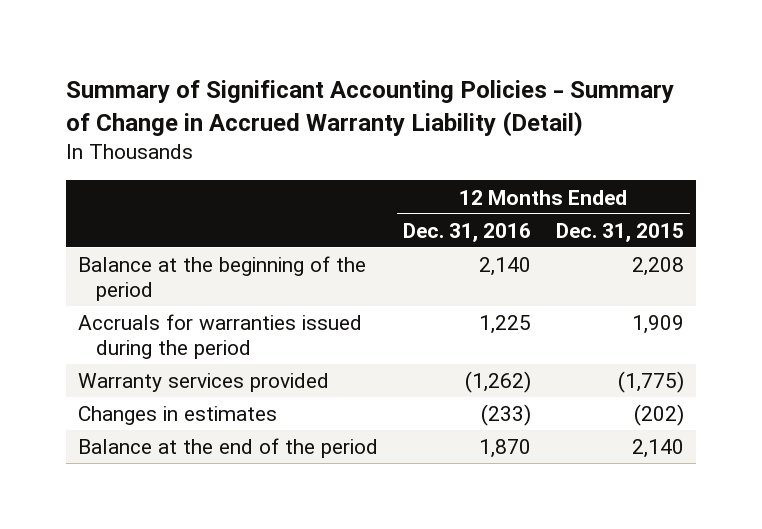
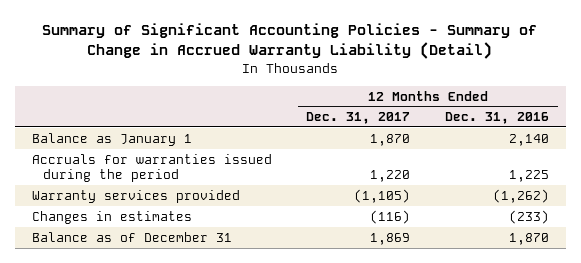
- | 12 Months Ended Dec. 31, 2016 | 12 Months Ended Dec. 31, 2015
+ | 12 Months Ended Dec. 31, 2017 | 12 Months Ended Dec. 31, 2016
- Balance at the beginning of the period | 2,140 | 2,208
+ Balance as January 1 | 1,870 | 2,140
- Balance at the end of the period | 1,870 | 2,140
+ Balance as of December 31 | 1,869 | 1,870

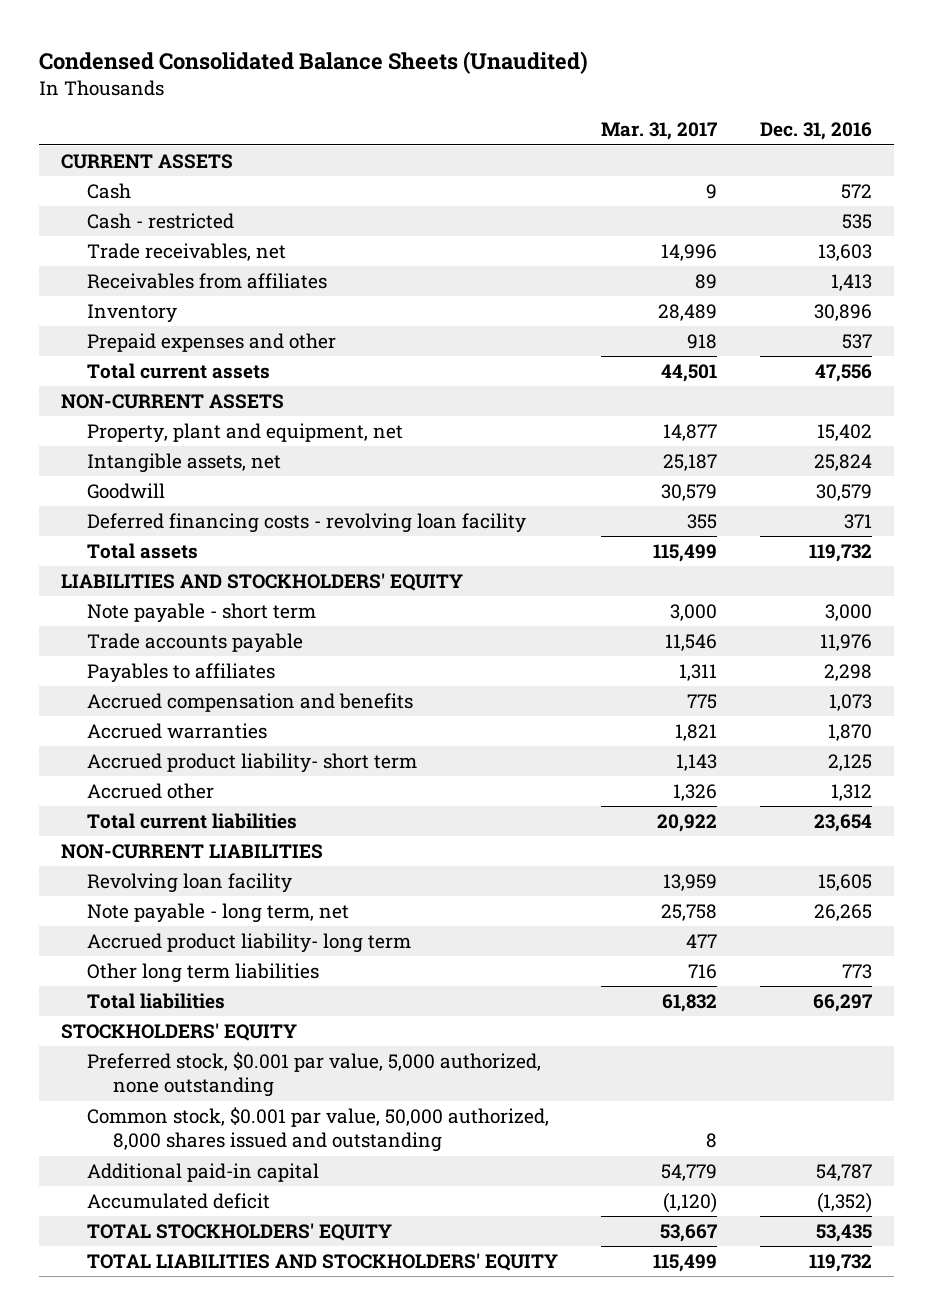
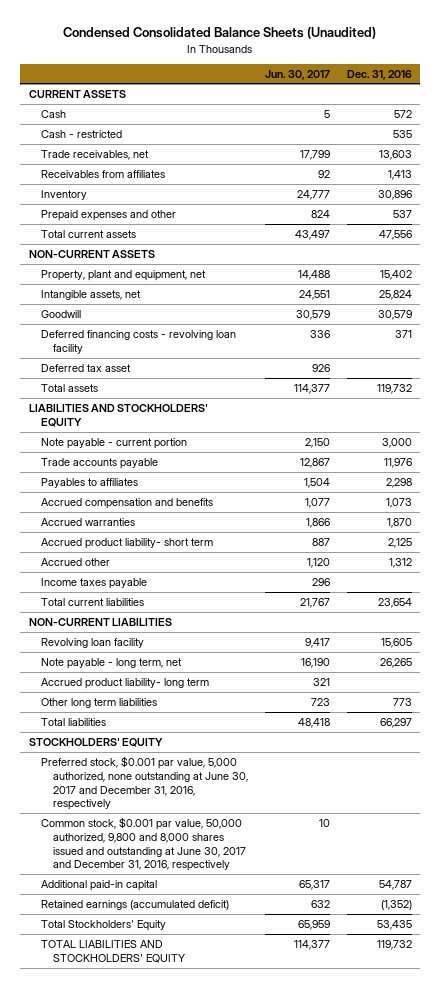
- | Mar. 31, 2017 | Dec. 31, 2016
+ | Jun. 30, 2017 | Dec. 31, 2016
+ Deferred tax asset | 926 |
- Note payable - short term | 3,000 | 3,000
+ Note payable - current portion | 2,150 | 3,000
+ Income taxes payable | 296 |
- Preferred stock, $0.001 par value, 5,000 authorized, none outstanding
- Common stock, $0.001 par value, 50,000 authorized, 8,000 shares issued and outstanding | 8 |
+ Preferred stock, $0.001 par value, 5,000 authorized, none outstanding at June 30, 2017 and December 31, 2016, respectively
+ Common stock, $0.001 par value, 50,000 authorized, 9,800 and 8,000 shares issued and outstanding at June 30, 2017 and December 31, 2016, respectively | 10 |
- Accumulated deficit | (1,120) | (1,352)
- TOTAL STOCKHOLDERS' EQUITY | 53,667 | 53,435
+ Retained earnings (accumulated deficit) | 632 | (1,352)
+ Total Stockholders' Equity | 65,959 | 53,435

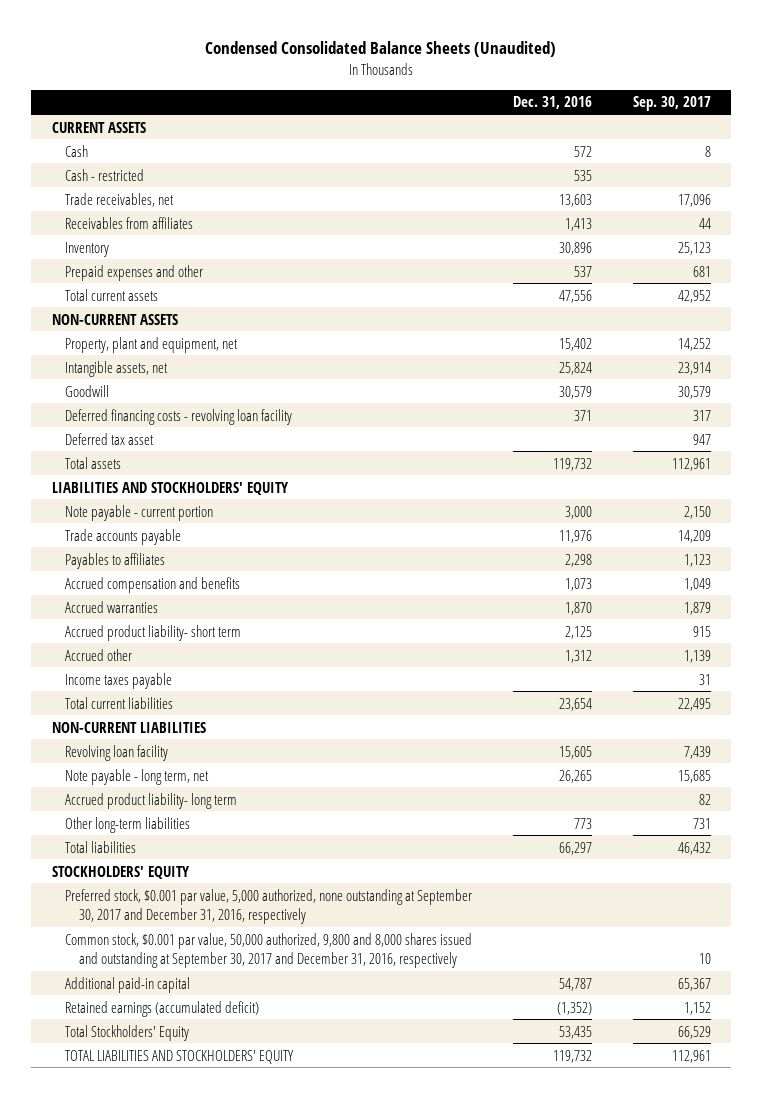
- | Jun. 30, 2017 | Dec. 31, 2016
+ | Dec. 31, 2016 | Sep. 30, 2017
- Other long term liabilities | 723 | 773
+ Other long-term liabilities | 773 | 731
- Preferred stock, $0.001 par value, 5,000 authorized, none outstanding at June 30, 2017 and December 31, 2016, respectively
- Common stock, $0.001 par value, 50,000 authorized, 9,800 and 8,000 shares issued and outstanding at June 30, 2017 and December 31, 2016, respectively | 10 |
+ Preferred stock, $0.001 par value, 5,000 authorized, none outstanding at September 30, 2017 and December 31, 2016, respectively
+ Common stock, $0.001 par value, 50,000 authorized, 9,800 and 8,000 shares issued and outstanding at September 30, 2017 and December 31, 2016, respectively | | 10

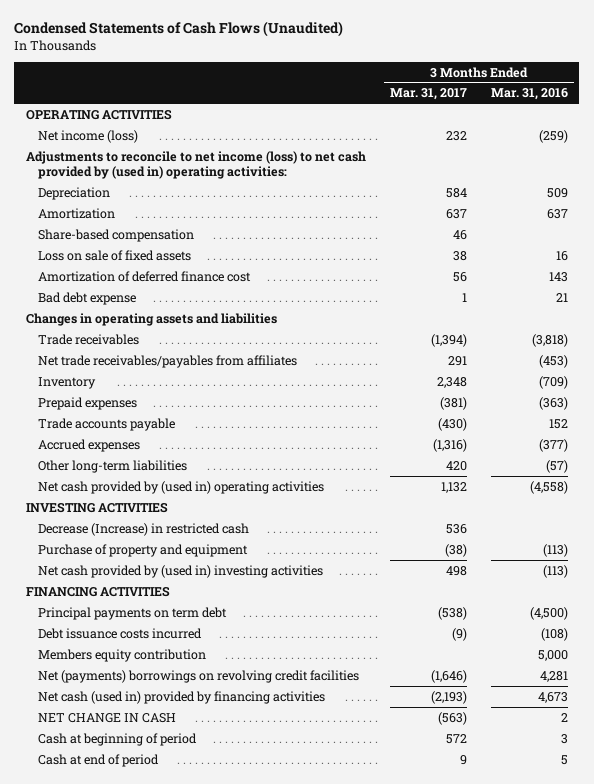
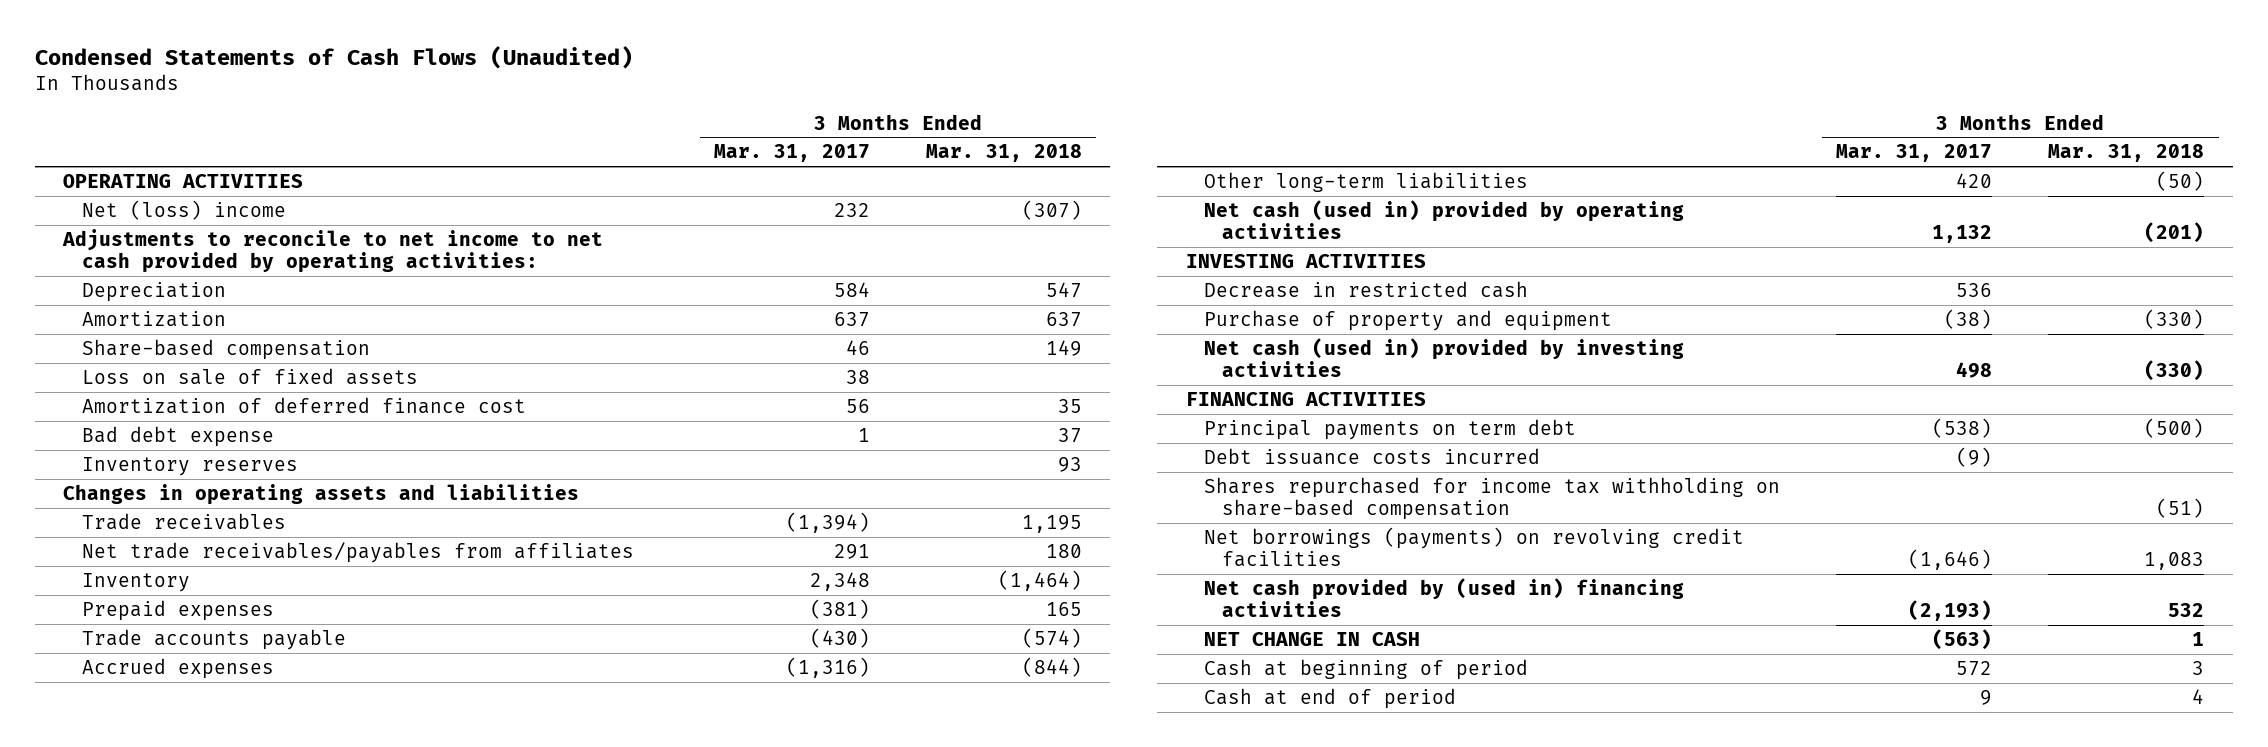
- | 3 Months Ended Mar. 31, 2017 | 3 Months Ended Mar. 31, 2016
+ | 3 Months Ended Mar. 31, 2017 | 3 Months Ended Mar. 31, 2018
- Net income (loss) | 232 | (259)
- Adjustments to reconcile to net income (loss) to net cash provided by (used in) operating activities:
+ Net (loss) income | 232 | (307)
+ Adjustments to reconcile to net income to net cash provided by operating activities:
+ Inventory reserves | | 93
- Net cash provided by (used in) operating activities | 1,132 | (4,558)
+ Net cash (used in) provided by operating activities | 1,132 | (201)
- Decrease (Increase) in restricted cash | 536 |
+ Decrease in restricted cash | 536 |
- Net cash provided by (used in) investing activities | 498 | (113)
+ Net cash (used in) provided by investing activities | 498 | (330)
- Members equity contribution | | 5,000
- Net (payments) borrowings on revolving credit facilities | (1,646) | 4,281
- Net cash (used in) provided by financing activities | (2,193) | 4,673
+ Shares repurchased for income tax withholding on share-based compensation | | (51)
+ Net borrowings (payments) on revolving credit facilities | (1,646) | 1,083
+ Net cash provided by (used in) financing activities | (2,193) | 532

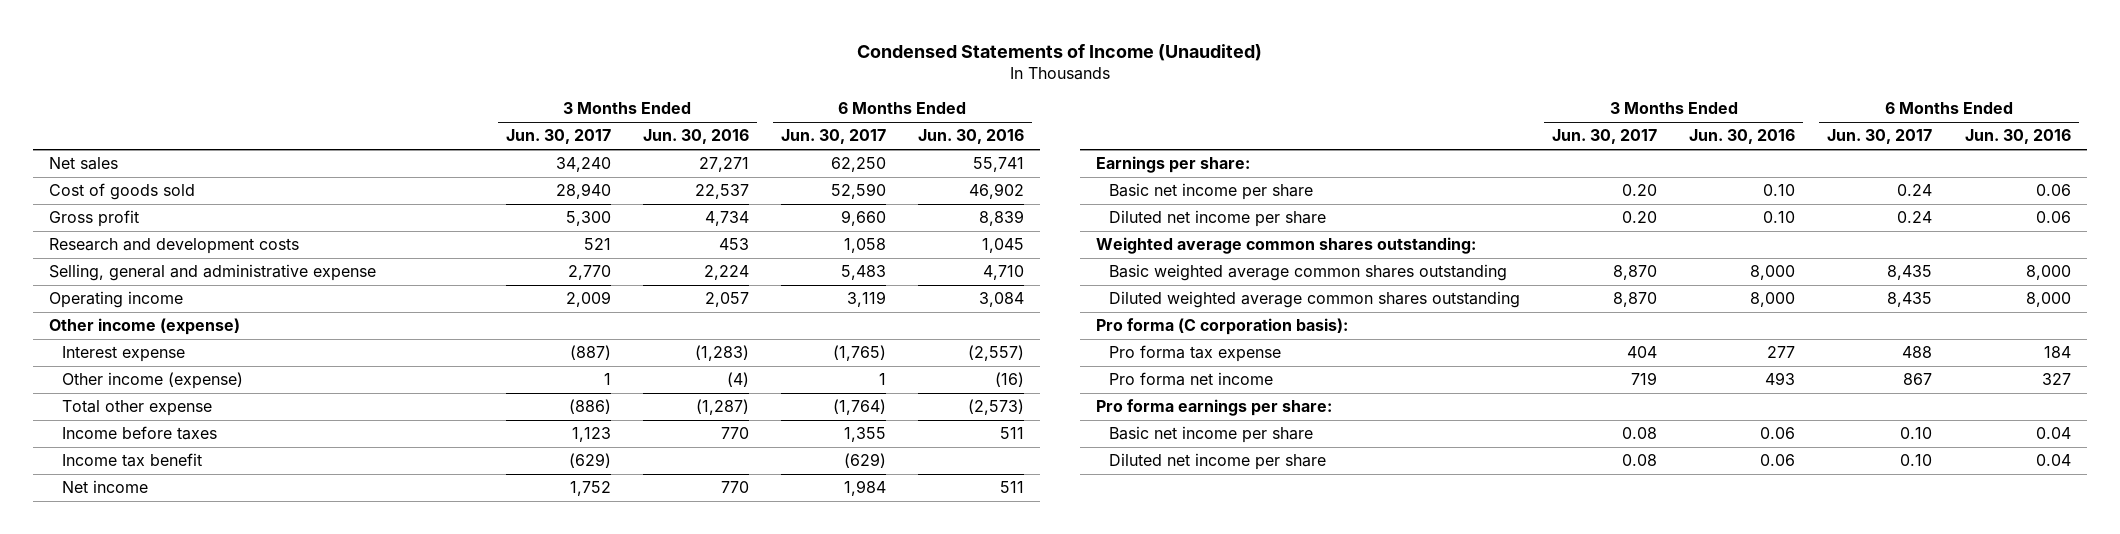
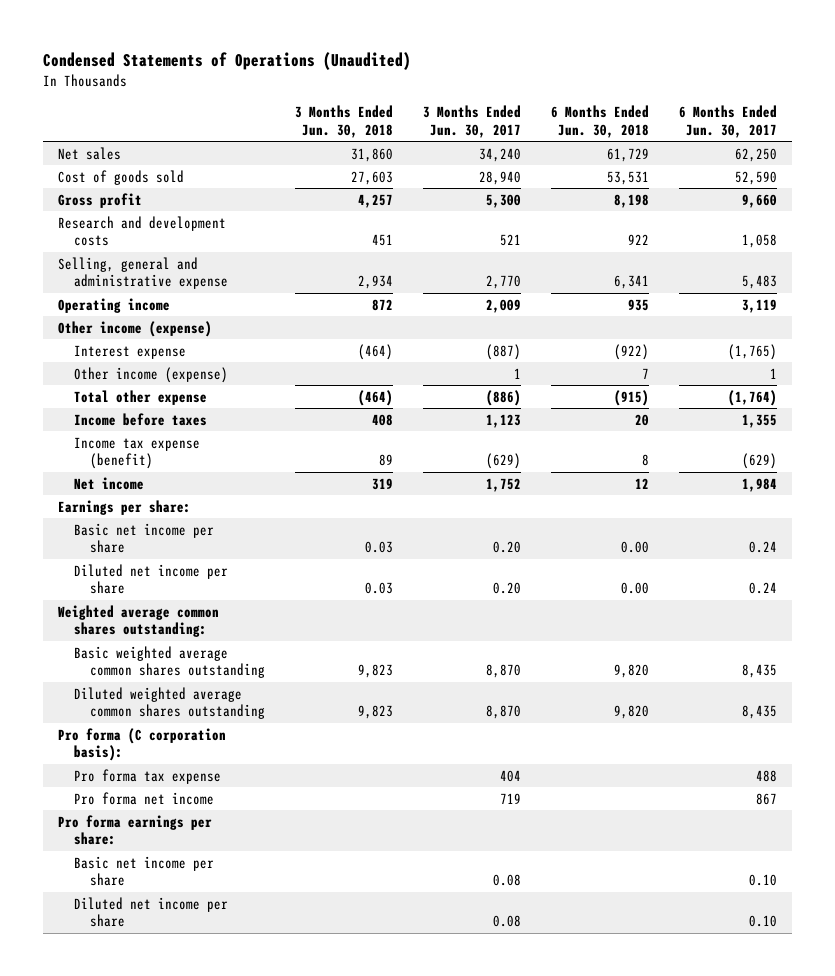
- Condensed Statements of Income (Unaudited)
+ Condensed Statements of Operations (Unaudited)
- | 3 Months Ended Jun. 30, 2017 | 3 Months Ended Jun. 30, 2016 | 6 Months Ended Jun. 30, 2017 | 6 Months Ended Jun. 30, 2016
+ | 3 Months Ended Jun. 30, 2018 | 3 Months Ended Jun. 30, 2017 | 6 Months Ended Jun. 30, 2018 | 6 Months Ended Jun. 30, 2017
- Income tax benefit | (629) | | (629) |
+ Income tax expense (benefit) | 89 | (629) | 8 | (629)

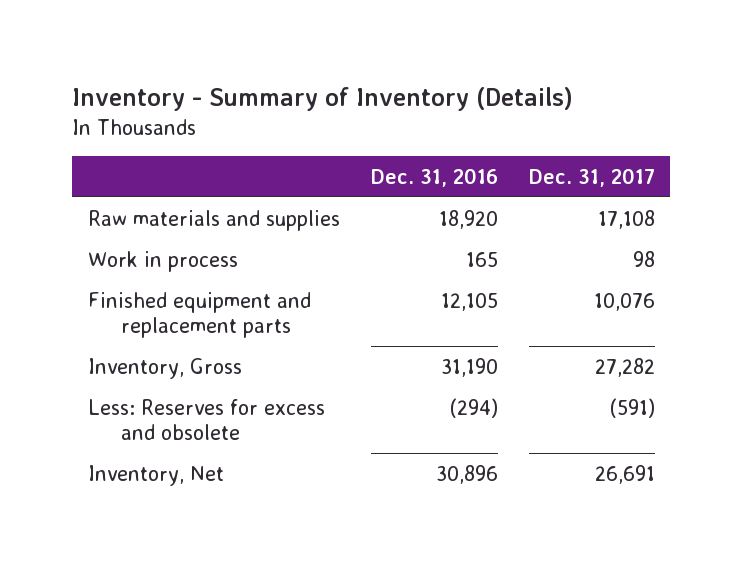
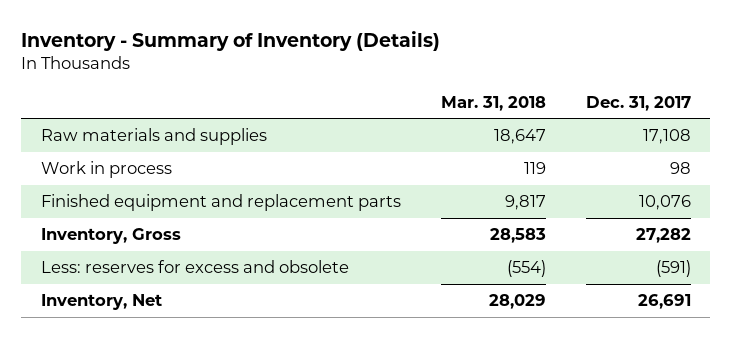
- | Dec. 31, 2016 | Dec. 31, 2017
+ | Mar. 31, 2018 | Dec. 31, 2017
- Less: Reserves for excess and obsolete | (294) | (591)
+ Less: reserves for excess and obsolete | (554) | (591)

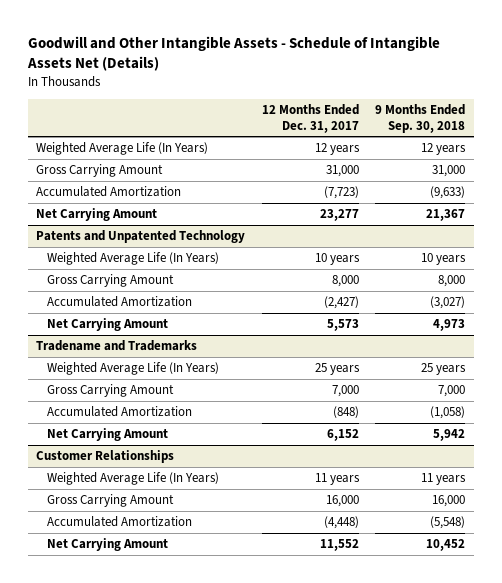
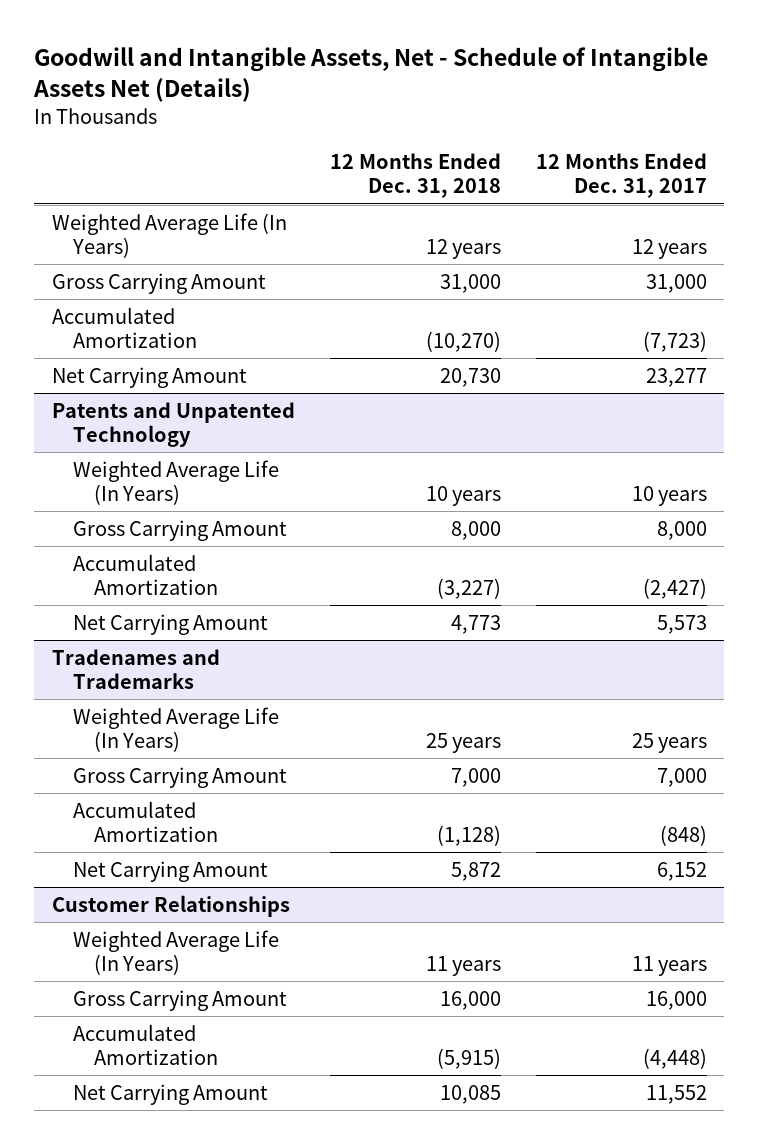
- Goodwill and Other Intangible Assets - Schedule of Intangible Assets Net (Details)
+ Goodwill and Intangible Assets, Net - Schedule of Intangible Assets Net (Details)
- | 12 Months Ended Dec. 31, 2017 | 9 Months Ended Sep. 30, 2018
+ | 12 Months Ended Dec. 31, 2018 | 12 Months Ended Dec. 31, 2017
- Tradename and Trademarks
+ Tradenames and Trademarks

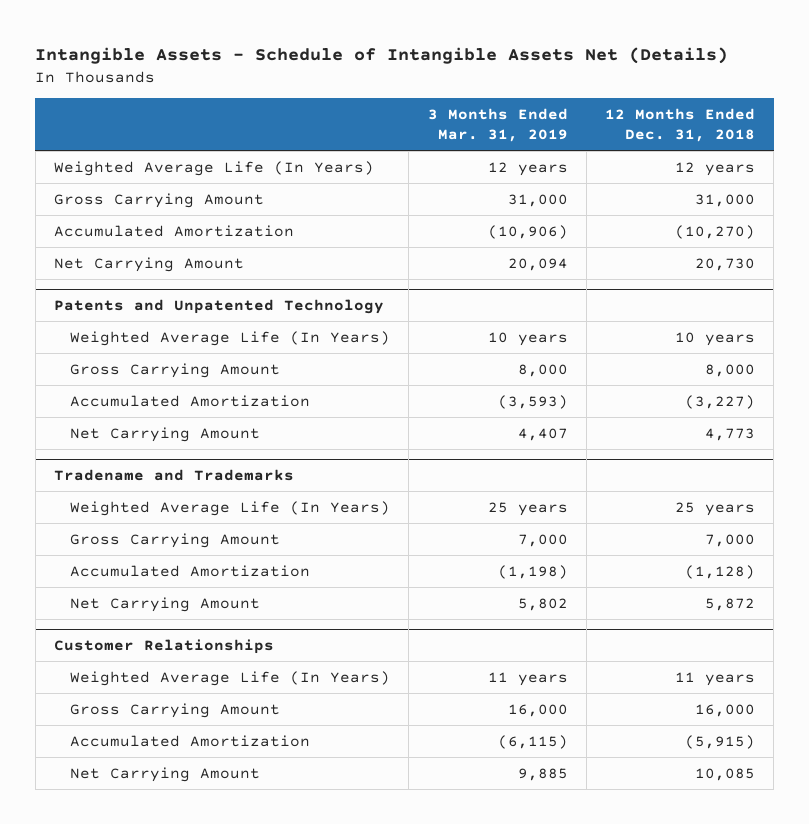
- Goodwill and Intangible Assets, Net - Schedule of Intangible Assets Net (Details)
+ Intangible Assets - Schedule of Intangible Assets Net (Details)
- | 12 Months Ended Dec. 31, 2018 | 12 Months Ended Dec. 31, 2017
+ | 3 Months Ended Mar. 31, 2019 | 12 Months Ended Dec. 31, 2018
- Tradenames and Trademarks
+ Tradename and Trademarks

